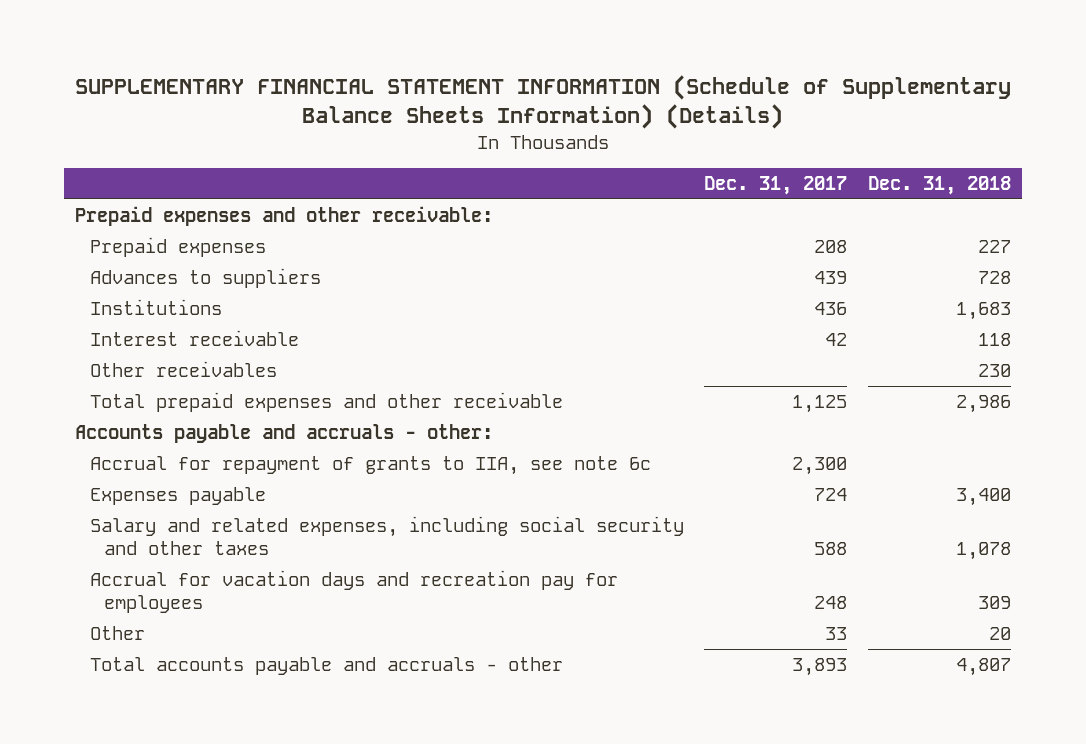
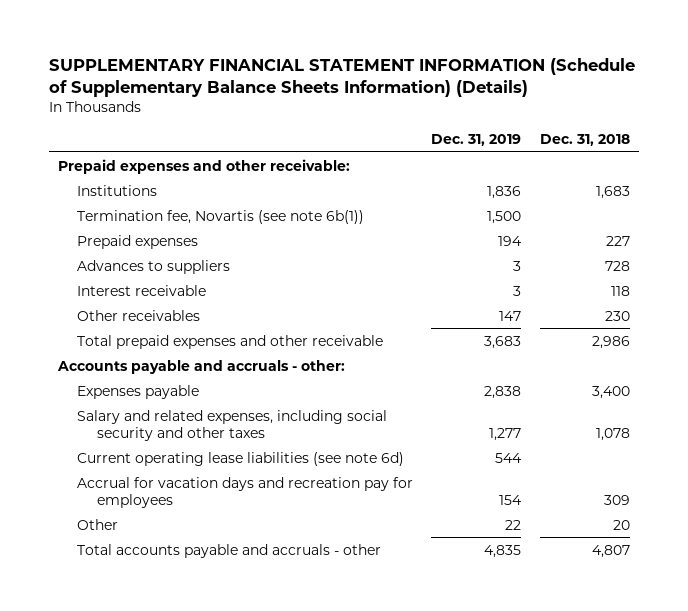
- | Dec. 31, 2017 | Dec. 31, 2018
+ | Dec. 31, 2019 | Dec. 31, 2018
moved up: Institutions | 1,836 | 1,683
+ Termination fee, Novartis (see note 6b(1)) | 1,500 |
- Accrual for repayment of grants to IIA, see note 6c | 2,300 |
+ Current operating lease liabilities (see note 6d) | 544 |

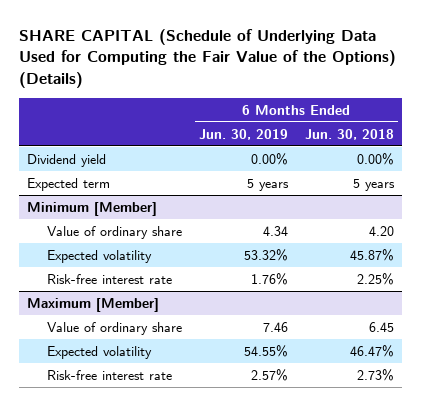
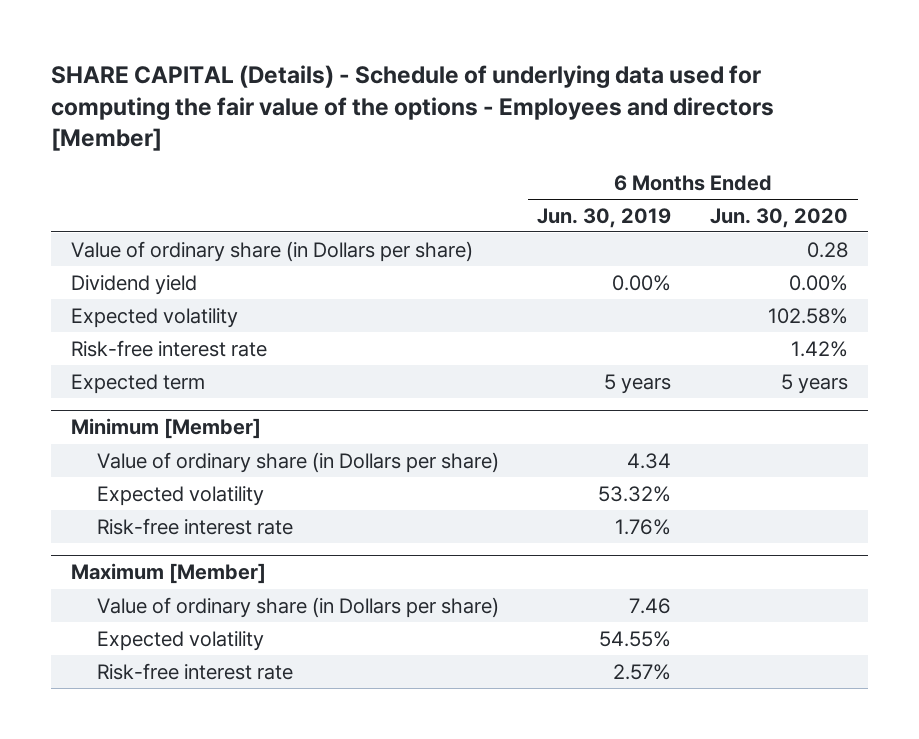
- SHARE CAPITAL (Schedule of Underlying Data Used for Computing the Fair Value of the Options) (Details)
+ SHARE CAPITAL (Details) - Schedule of underlying data used for computing the fair value of the options - Employees and directors [Member]
- | 6 Months Ended Jun. 30, 2019 | 6 Months Ended Jun. 30, 2018
+ | 6 Months Ended Jun. 30, 2019 | 6 Months Ended Jun. 30, 2020
+ Value of ordinary share (in Dollars per share) | | 0.28
+ Expected volatility | | 102.58%
+ Risk-free interest rate | | 1.42%
@ Minimum [Member]
- Value of ordinary share | 4.34 | 4.20
+ Value of ordinary share (in Dollars per share) | 4.34 |
@ Maximum [Member]
- Value of ordinary share | 7.46 | 6.45
+ Value of ordinary share (in Dollars per share) | 7.46 |

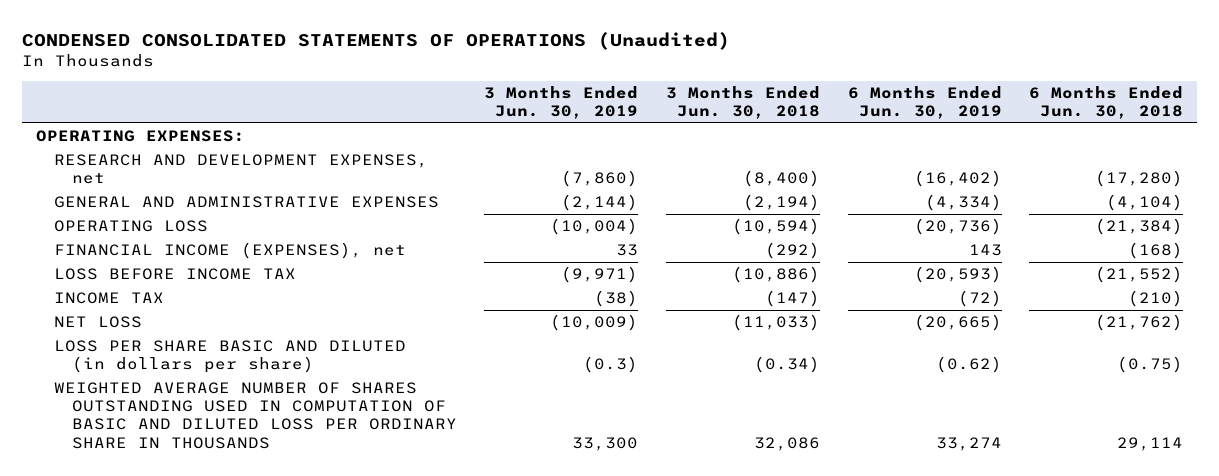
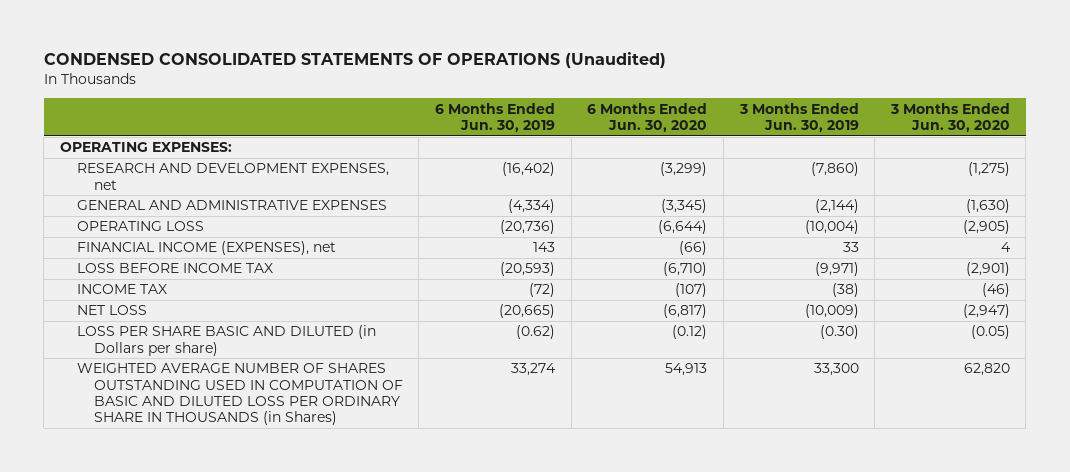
- | 3 Months Ended Jun. 30, 2019 | 3 Months Ended Jun. 30, 2018 | 6 Months Ended Jun. 30, 2019 | 6 Months Ended Jun. 30, 2018
+ | 6 Months Ended Jun. 30, 2019 | 6 Months Ended Jun. 30, 2020 | 3 Months Ended Jun. 30, 2019 | 3 Months Ended Jun. 30, 2020
- LOSS PER SHARE BASIC AND DILUTED (in dollars per share) | (0.3) | (0.34) | (0.62) | (0.75)
- WEIGHTED AVERAGE NUMBER OF SHARES OUTSTANDING USED IN COMPUTATION OF BASIC AND DILUTED LOSS PER ORDINARY SHARE IN THOUSANDS | 33,300 | 32,086 | 33,274 | 29,114
+ LOSS PER SHARE BASIC AND DILUTED (in Dollars per share) | (0.62) | (0.12) | (0.30) | (0.05)
+ WEIGHTED AVERAGE NUMBER OF SHARES OUTSTANDING USED IN COMPUTATION OF BASIC AND DILUTED LOSS PER ORDINARY SHARE IN THOUSANDS (in Shares) | 33,274 | 54,913 | 33,300 | 62,820

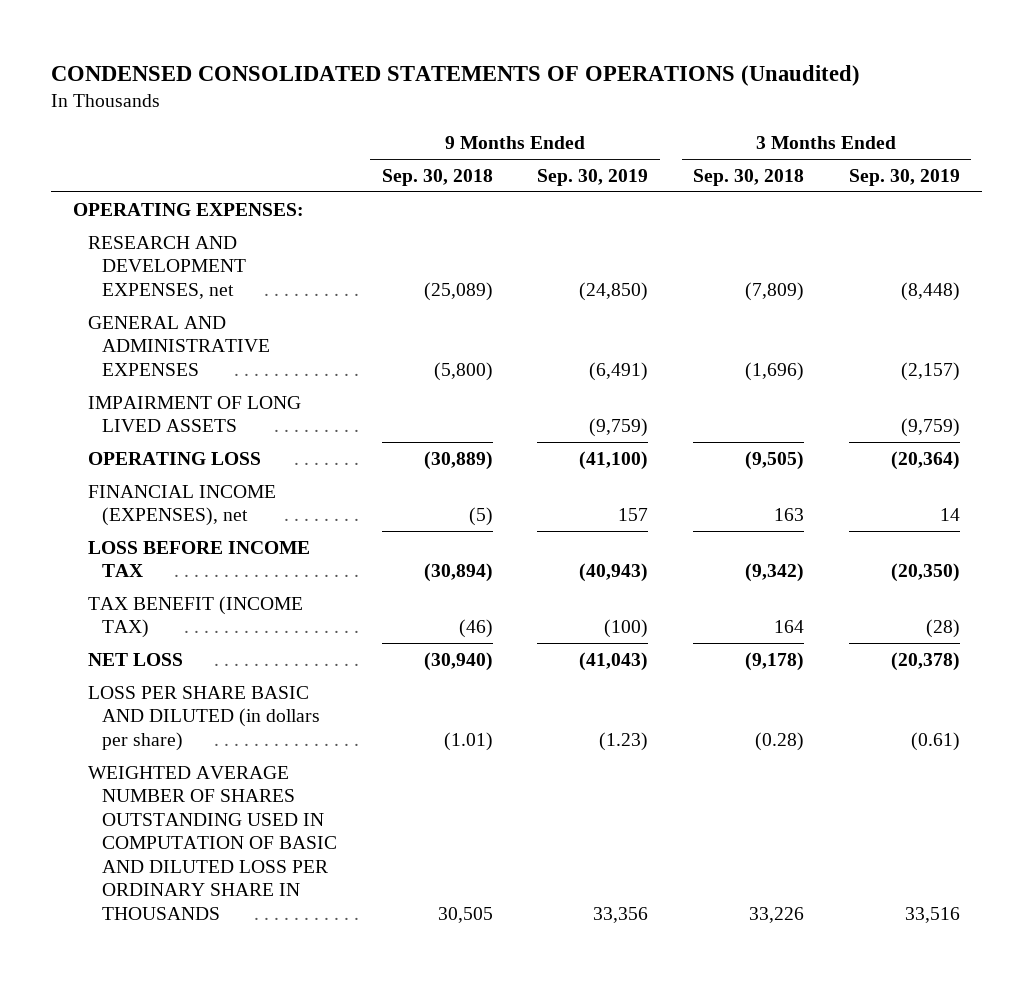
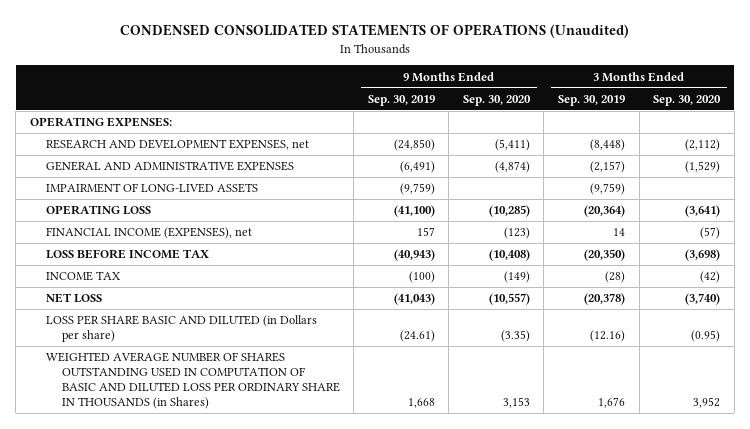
- | 9 Months Ended Sep. 30, 2018 | 9 Months Ended Sep. 30, 2019 | 3 Months Ended Sep. 30, 2018 | 3 Months Ended Sep. 30, 2019
+ | 9 Months Ended Sep. 30, 2019 | 9 Months Ended Sep. 30, 2020 | 3 Months Ended Sep. 30, 2019 | 3 Months Ended Sep. 30, 2020
- IMPAIRMENT OF LONG LIVED ASSETS | | (9,759) | | (9,759)
+ IMPAIRMENT OF LONG-LIVED ASSETS | (9,759) | | (9,759) |
- TAX BENEFIT (INCOME TAX) | (46) | (100) | 164 | (28)
+ INCOME TAX | (100) | (149) | (28) | (42)
- LOSS PER SHARE BASIC AND DILUTED (in dollars per share) | (1.01) | (1.23) | (0.28) | (0.61)
- WEIGHTED AVERAGE NUMBER OF SHARES OUTSTANDING USED IN COMPUTATION OF BASIC AND DILUTED LOSS PER ORDINARY SHARE IN THOUSANDS | 30,505 | 33,356 | 33,226 | 33,516
+ LOSS PER SHARE BASIC AND DILUTED (in Dollars per share) | (24.61) | (3.35) | (12.16) | (0.95)
+ WEIGHTED AVERAGE NUMBER OF SHARES OUTSTANDING USED IN COMPUTATION OF BASIC AND DILUTED LOSS PER ORDINARY SHARE IN THOUSANDS (in Shares) | 1,668 | 3,153 | 1,676 | 3,952

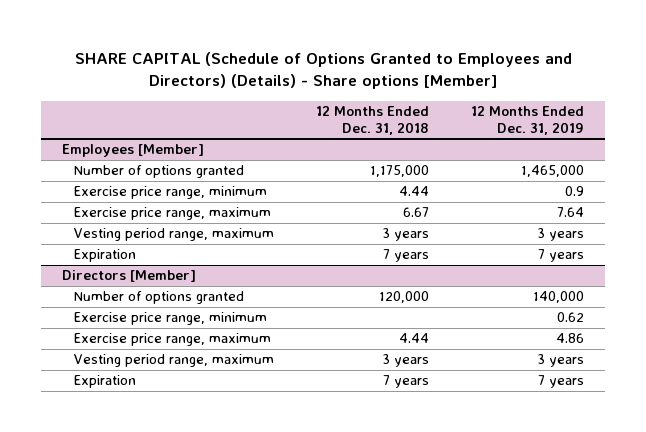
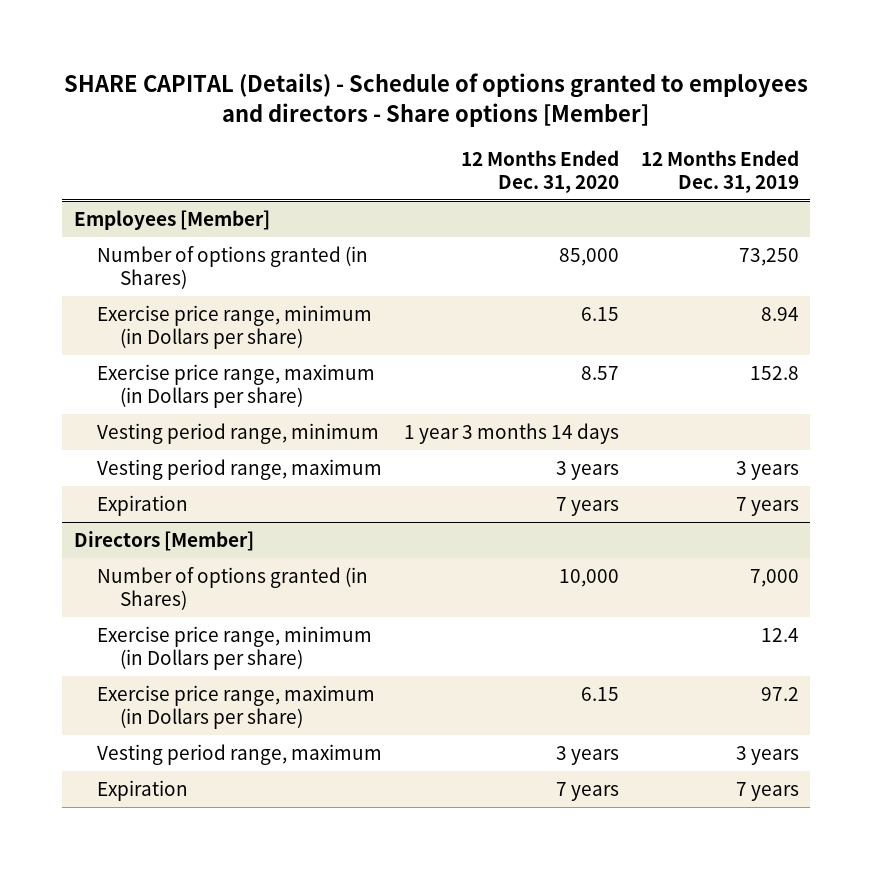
- SHARE CAPITAL (Schedule of Options Granted to Employees and Directors) (Details) - Share options [Member]
+ SHARE CAPITAL (Details) - Schedule of options granted to employees and directors - Share options [Member]
- | 12 Months Ended Dec. 31, 2018 | 12 Months Ended Dec. 31, 2019
+ | 12 Months Ended Dec. 31, 2020 | 12 Months Ended Dec. 31, 2019
@ Employees [Member]
- Number of options granted | 1,175,000 | 1,465,000
- Exercise price range, minimum | 4.44 | 0.9
- Exercise price range, maximum | 6.67 | 7.64
+ Number of options granted (in Shares) | 85,000 | 73,250
+ Exercise price range, minimum (in Dollars per share) | 6.15 | 8.94
+ Exercise price range, maximum (in Dollars per share) | 8.57 | 152.8
+ Vesting period range, minimum | 1 year 3 months 14 days |
@ Directors [Member]
- Number of options granted | 120,000 | 140,000
- Exercise price range, minimum | | 0.62
- Exercise price range, maximum | 4.44 | 4.86
+ Number of options granted (in Shares) | 10,000 | 7,000
+ Exercise price range, minimum (in Dollars per share) | | 12.4
+ Exercise price range, maximum (in Dollars per share) | 6.15 | 97.2

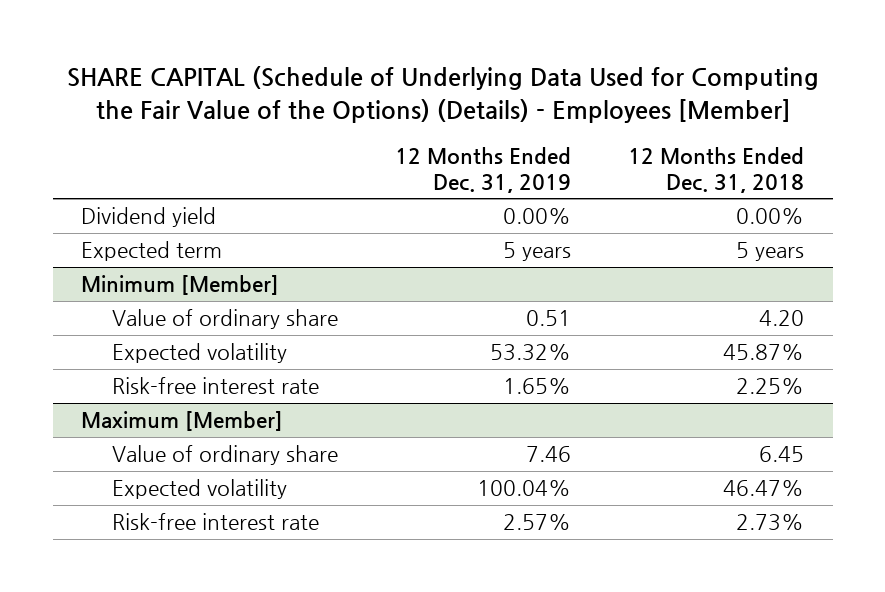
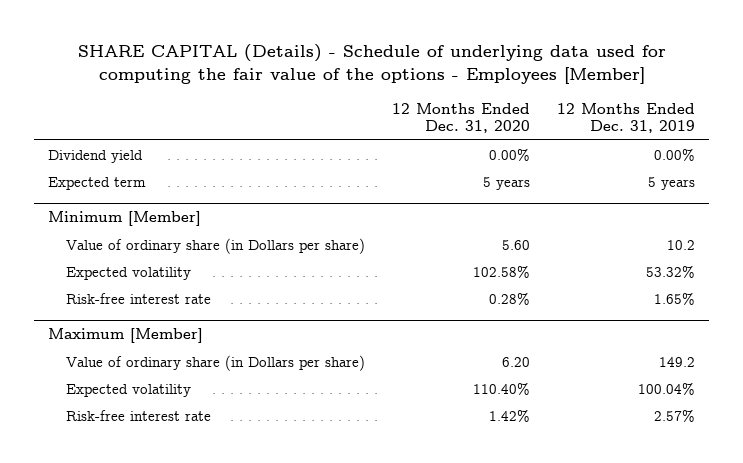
- SHARE CAPITAL (Schedule of Underlying Data Used for Computing the Fair Value of the Options) (Details) - Employees [Member]
+ SHARE CAPITAL (Details) - Schedule of underlying data used for computing the fair value of the options - Employees [Member]
- | 12 Months Ended Dec. 31, 2019 | 12 Months Ended Dec. 31, 2018
+ | 12 Months Ended Dec. 31, 2020 | 12 Months Ended Dec. 31, 2019
@ Minimum [Member]
- Value of ordinary share | 0.51 | 4.20
+ Value of ordinary share (in Dollars per share) | 5.60 | 10.2
@ Maximum [Member]
- Value of ordinary share | 7.46 | 6.45
+ Value of ordinary share (in Dollars per share) | 6.20 | 149.2

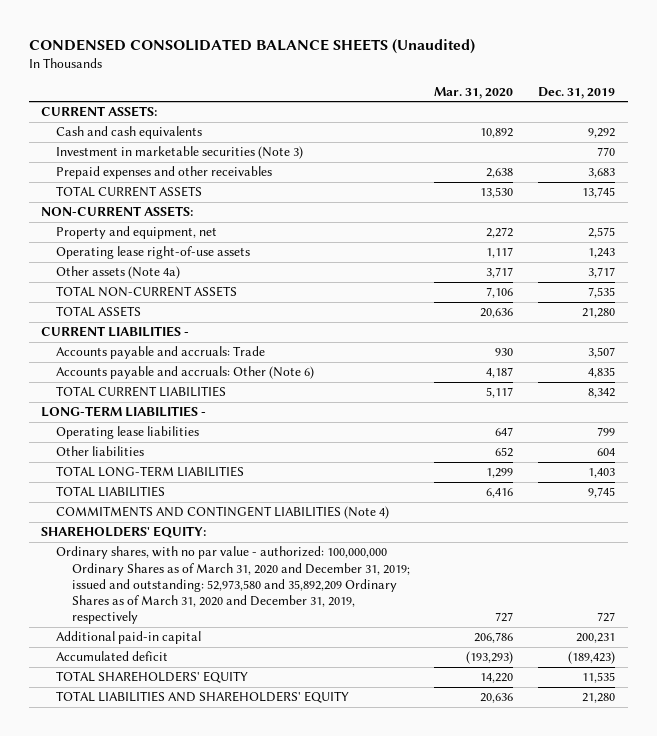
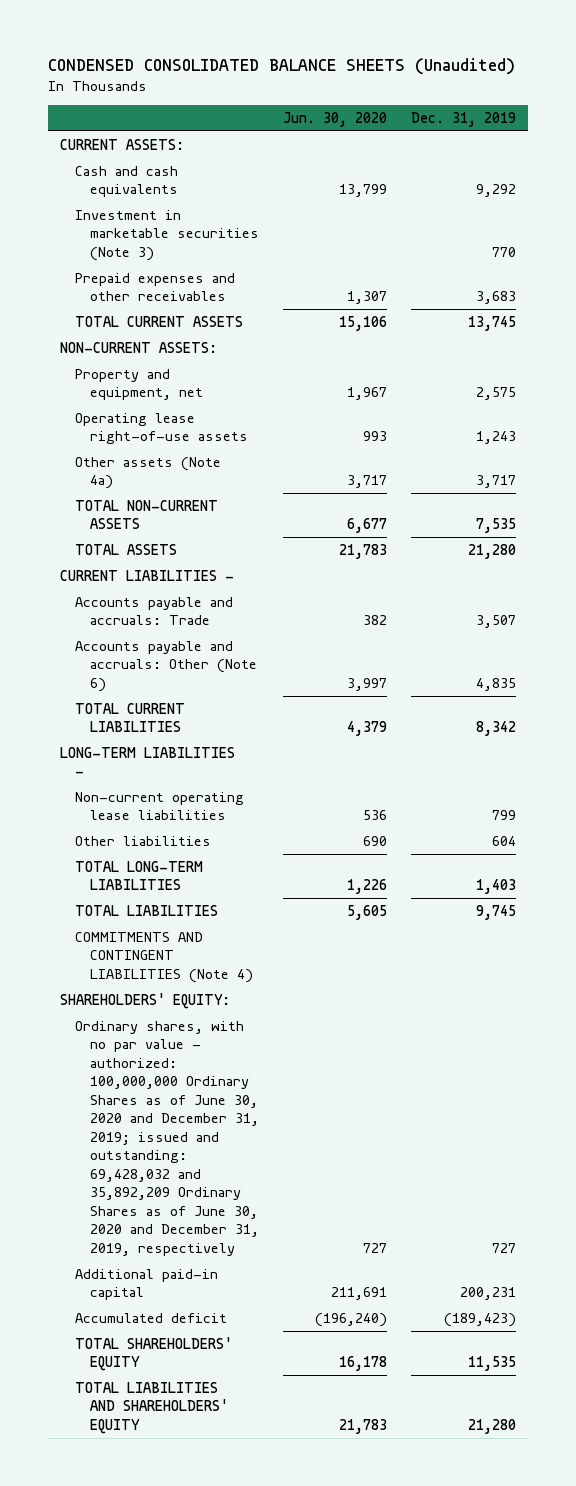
- | Mar. 31, 2020 | Dec. 31, 2019
+ | Jun. 30, 2020 | Dec. 31, 2019
- Operating lease liabilities | 647 | 799
+ Non-current operating lease liabilities | 536 | 799
- Ordinary shares, with no par value - authorized: 100,000,000 Ordinary Shares as of March 31, 2020 and December 31, 2019; issued and outstanding: 52,973,580 and 35,892,209 Ordinary Shares as of March 31, 2020 and December 31, 2019, respectively | 727 | 727
+ Ordinary shares, with no par value - authorized: 100,000,000 Ordinary Shares as of June 30, 2020 and December 31, 2019; issued and outstanding: 69,428,032 and 35,892,209 Ordinary Shares as of June 30, 2020 and December 31, 2019, respectively | 727 | 727

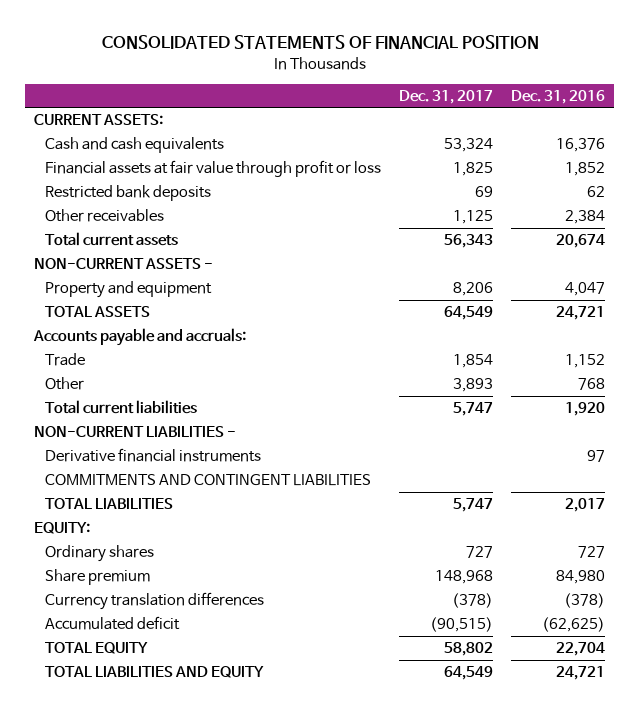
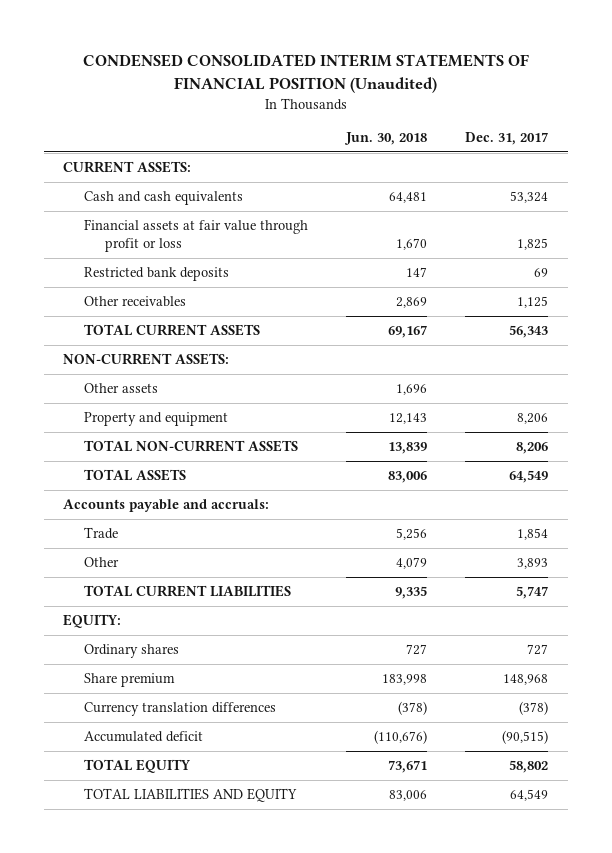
- CONSOLIDATED STATEMENTS OF FINANCIAL POSITION
+ CONDENSED CONSOLIDATED INTERIM STATEMENTS OF FINANCIAL POSITION (Unaudited)
- | Dec. 31, 2017 | Dec. 31, 2016
+ | Jun. 30, 2018 | Dec. 31, 2017
- Total current assets | 56,343 | 20,674
- NON-CURRENT ASSETS -
+ TOTAL CURRENT ASSETS | 69,167 | 56,343
+ NON-CURRENT ASSETS:
+ Other assets | 1,696 |
+ TOTAL NON-CURRENT ASSETS | 13,839 | 8,206
- Total current liabilities | 5,747 | 1,920
- NON-CURRENT LIABILITIES -
- Derivative financial instruments | | 97
- COMMITMENTS AND CONTINGENT LIABILITIES
- TOTAL LIABILITIES | 5,747 | 2,017
+ TOTAL CURRENT LIABILITIES | 9,335 | 5,747

